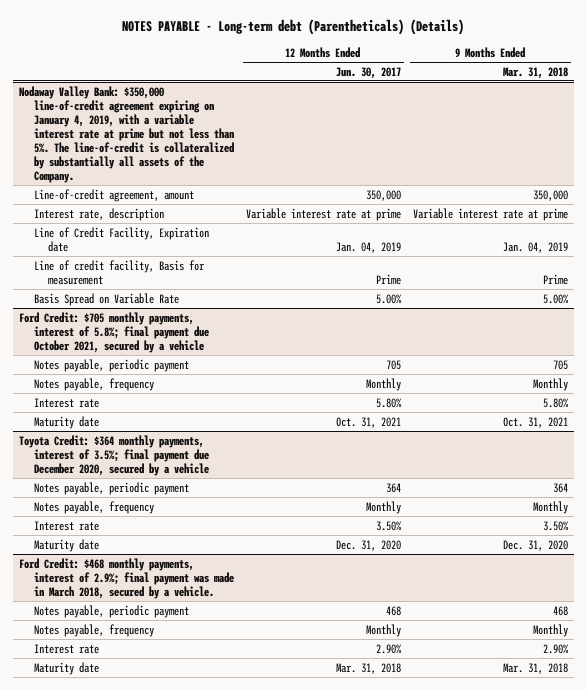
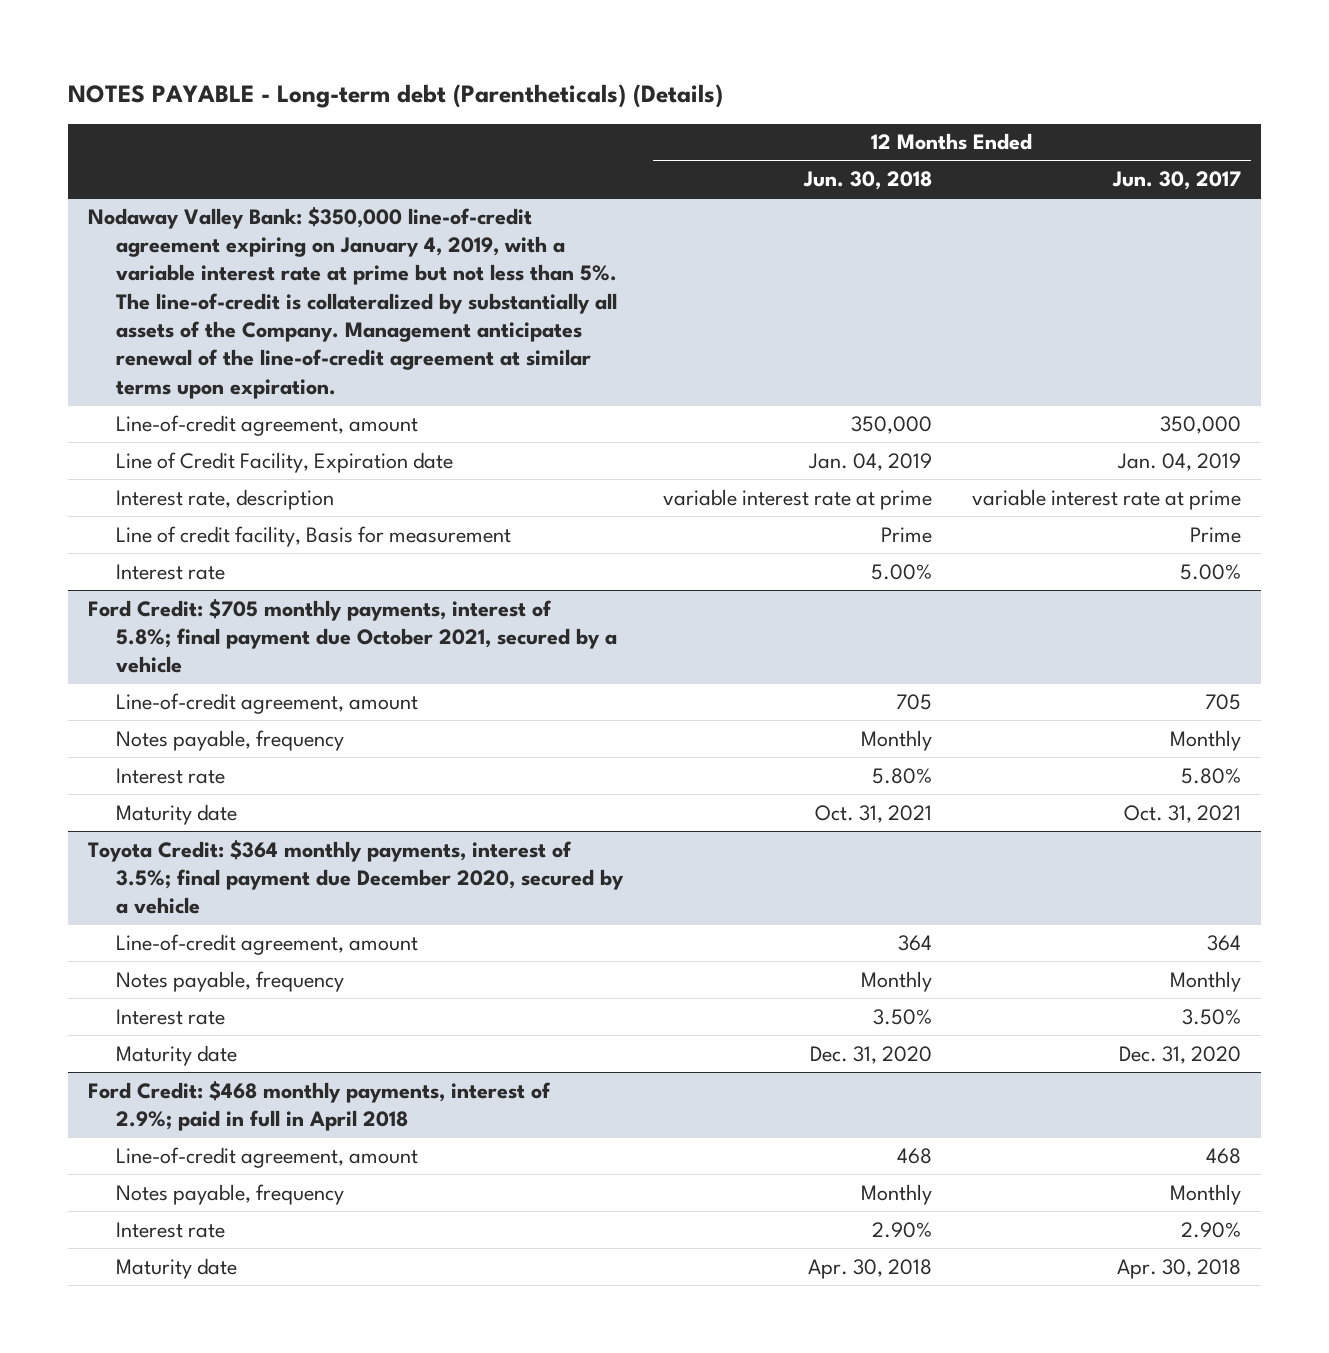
- | 12 Months Ended Jun. 30, 2017 | 9 Months Ended Mar. 31, 2018
+ | 12 Months Ended Jun. 30, 2018 | 12 Months Ended Jun. 30, 2017
- Nodaway Valley Bank: $350,000 line-of-credit agreement expiring on January 4, 2019, with a variable interest rate at prime but not less than 5%. The line-of-credit is collateralized by substantially all assets of the Company.
+ Nodaway Valley Bank: $350,000 line-of-credit agreement expiring on January 4, 2019, with a variable interest rate at prime but not less than 5%. The line-of-credit is collateralized by substantially all assets of the Company. Management anticipates renewal of the line-of-credit agreement at similar terms upon expiration.
- Interest rate, description | Variable interest rate at prime | Variable interest rate at prime
+ Interest rate, description | variable interest rate at prime | variable interest rate at prime
- Basis Spread on Variable Rate | 5.00% | 5.00%
+ Interest rate | 5.00% | 5.00%
@ Ford Credit: $705 monthly payments, interest of 5.8%; final payment due October 2021, secured by a vehicle
- Notes payable, periodic payment | 705 | 705
+ Line-of-credit agreement, amount | 705 | 705
@ Toyota Credit: $364 monthly payments, interest of 3.5%; final payment due December 2020, secured by a vehicle
- Notes payable, periodic payment | 364 | 364
+ Line-of-credit agreement, amount | 364 | 364
- Ford Credit: $468 monthly payments, interest of 2.9%; final payment was made in March 2018, secured by a vehicle.
- Notes payable, periodic payment | 468 | 468
+ Ford Credit: $468 monthly payments, interest of 2.9%; paid in full in April 2018
+ Line-of-credit agreement, amount | 468 | 468
- Maturity date | Mar. 31, 2018 | Mar. 31, 2018
+ Maturity date | Apr. 30, 2018 | Apr. 30, 2018

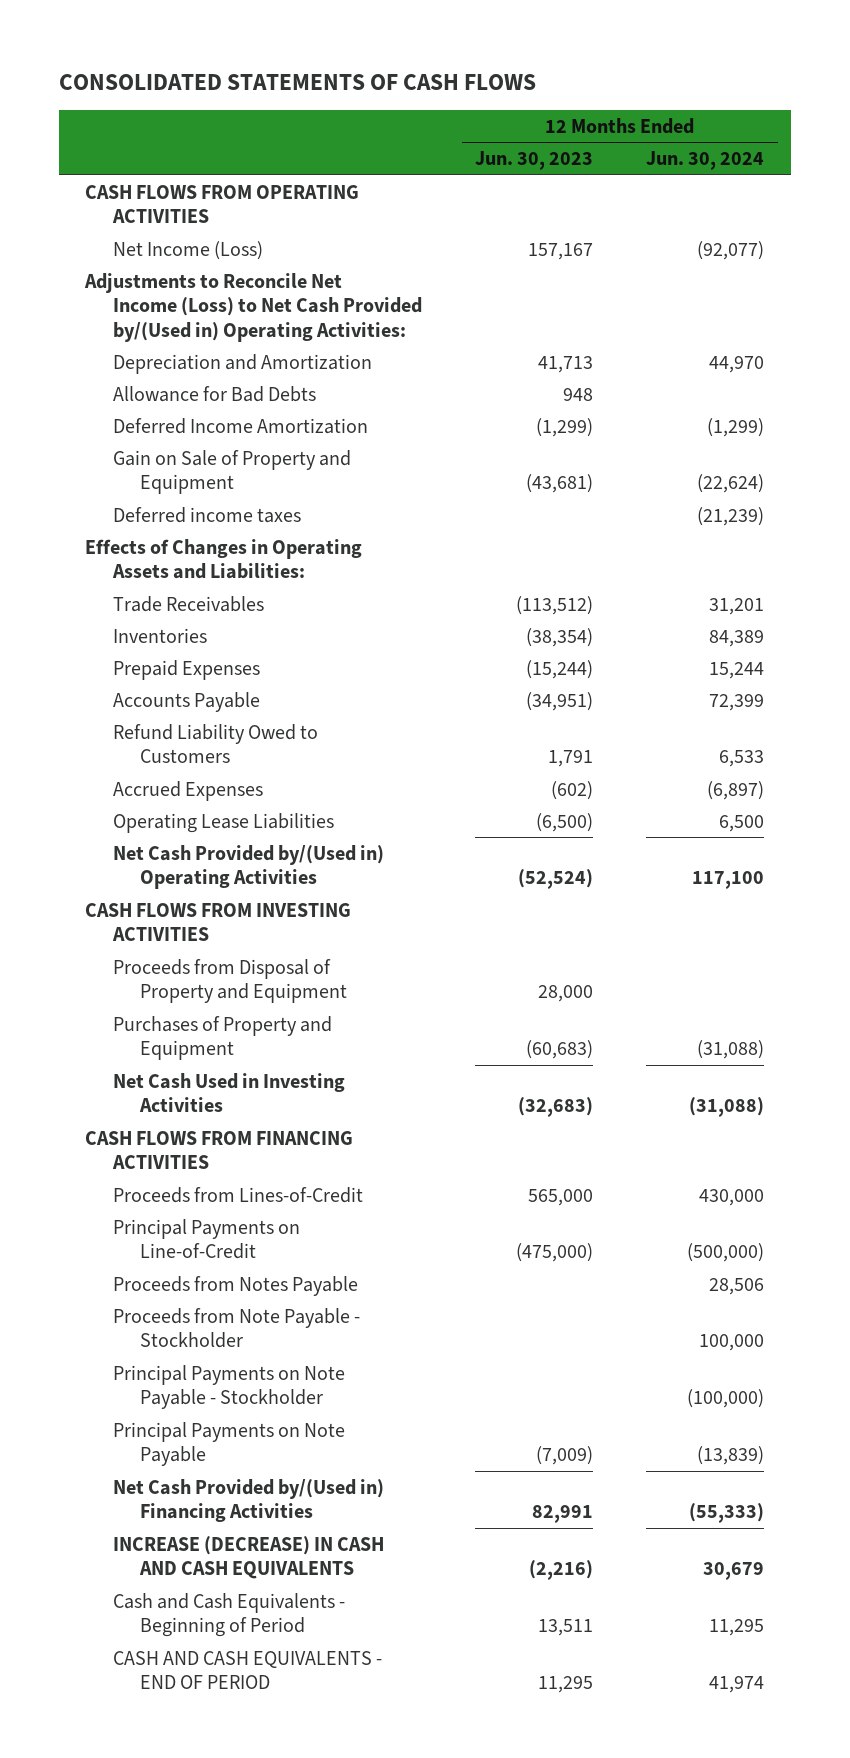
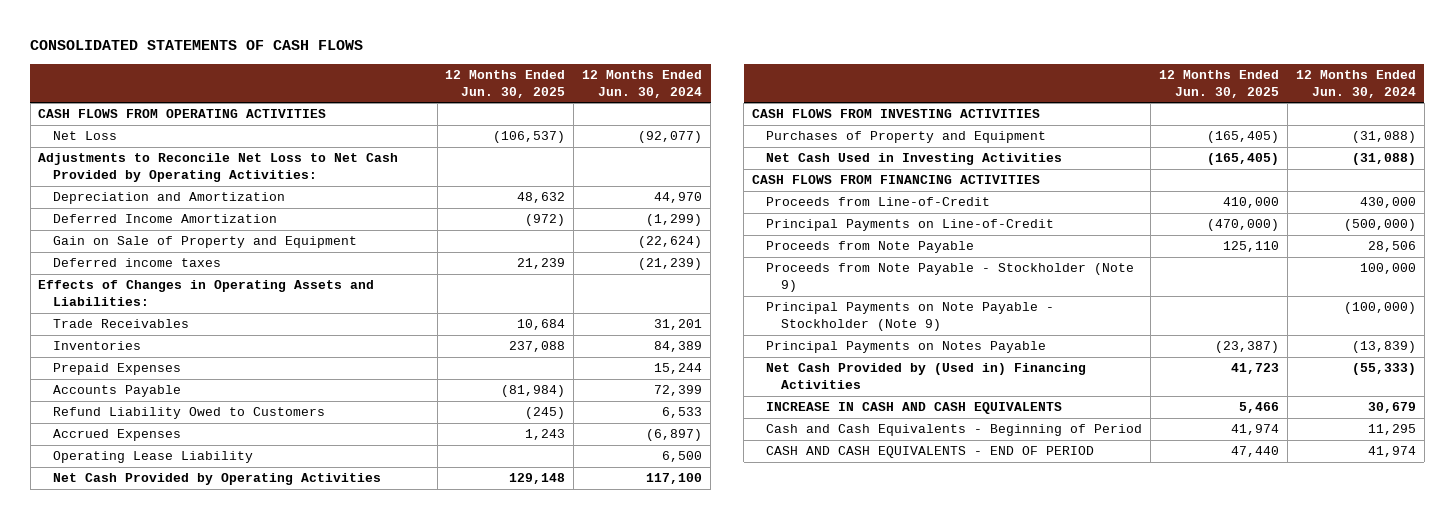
- | 12 Months Ended Jun. 30, 2023 | 12 Months Ended Jun. 30, 2024
+ | 12 Months Ended Jun. 30, 2025 | 12 Months Ended Jun. 30, 2024
- Net Income (Loss) | 157,167 | (92,077)
- Adjustments to Reconcile Net Income (Loss) to Net Cash Provided by/(Used in) Operating Activities:
+ Net Loss | (106,537) | (92,077)
+ Adjustments to Reconcile Net Loss to Net Cash Provided by Operating Activities:
- Allowance for Bad Debts | 948 |
- Operating Lease Liabilities | (6,500) | 6,500
- Net Cash Provided by/(Used in) Operating Activities | (52,524) | 117,100
+ Operating Lease Liability | | 6,500
+ Net Cash Provided by Operating Activities | 129,148 | 117,100
- Proceeds from Disposal of Property and Equipment | 28,000 |
- Proceeds from Lines-of-Credit | 565,000 | 430,000
+ Proceeds from Line-of-Credit | 410,000 | 430,000
- Proceeds from Notes Payable | | 28,506
- Proceeds from Note Payable - Stockholder | | 100,000
- Principal Payments on Note Payable - Stockholder | | (100,000)
- Principal Payments on Note Payable | (7,009) | (13,839)
- Net Cash Provided by/(Used in) Financing Activities | 82,991 | (55,333)
- INCREASE (DECREASE) IN CASH AND CASH EQUIVALENTS | (2,216) | 30,679
+ Proceeds from Note Payable | 125,110 | 28,506
+ Proceeds from Note Payable - Stockholder (Note 9) | | 100,000
+ Principal Payments on Note Payable - Stockholder (Note 9) | | (100,000)
+ Principal Payments on Notes Payable | (23,387) | (13,839)
+ Net Cash Provided by (Used in) Financing Activities | 41,723 | (55,333)
+ INCREASE IN CASH AND CASH EQUIVALENTS | 5,466 | 30,679

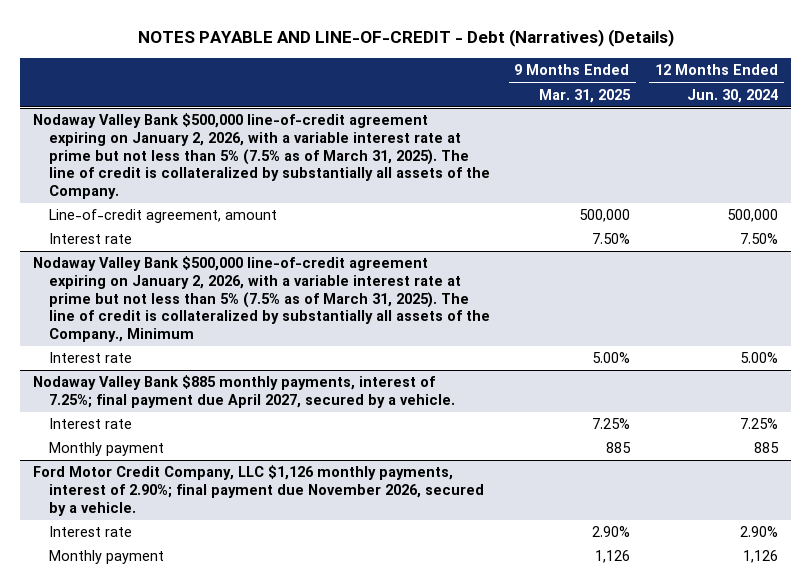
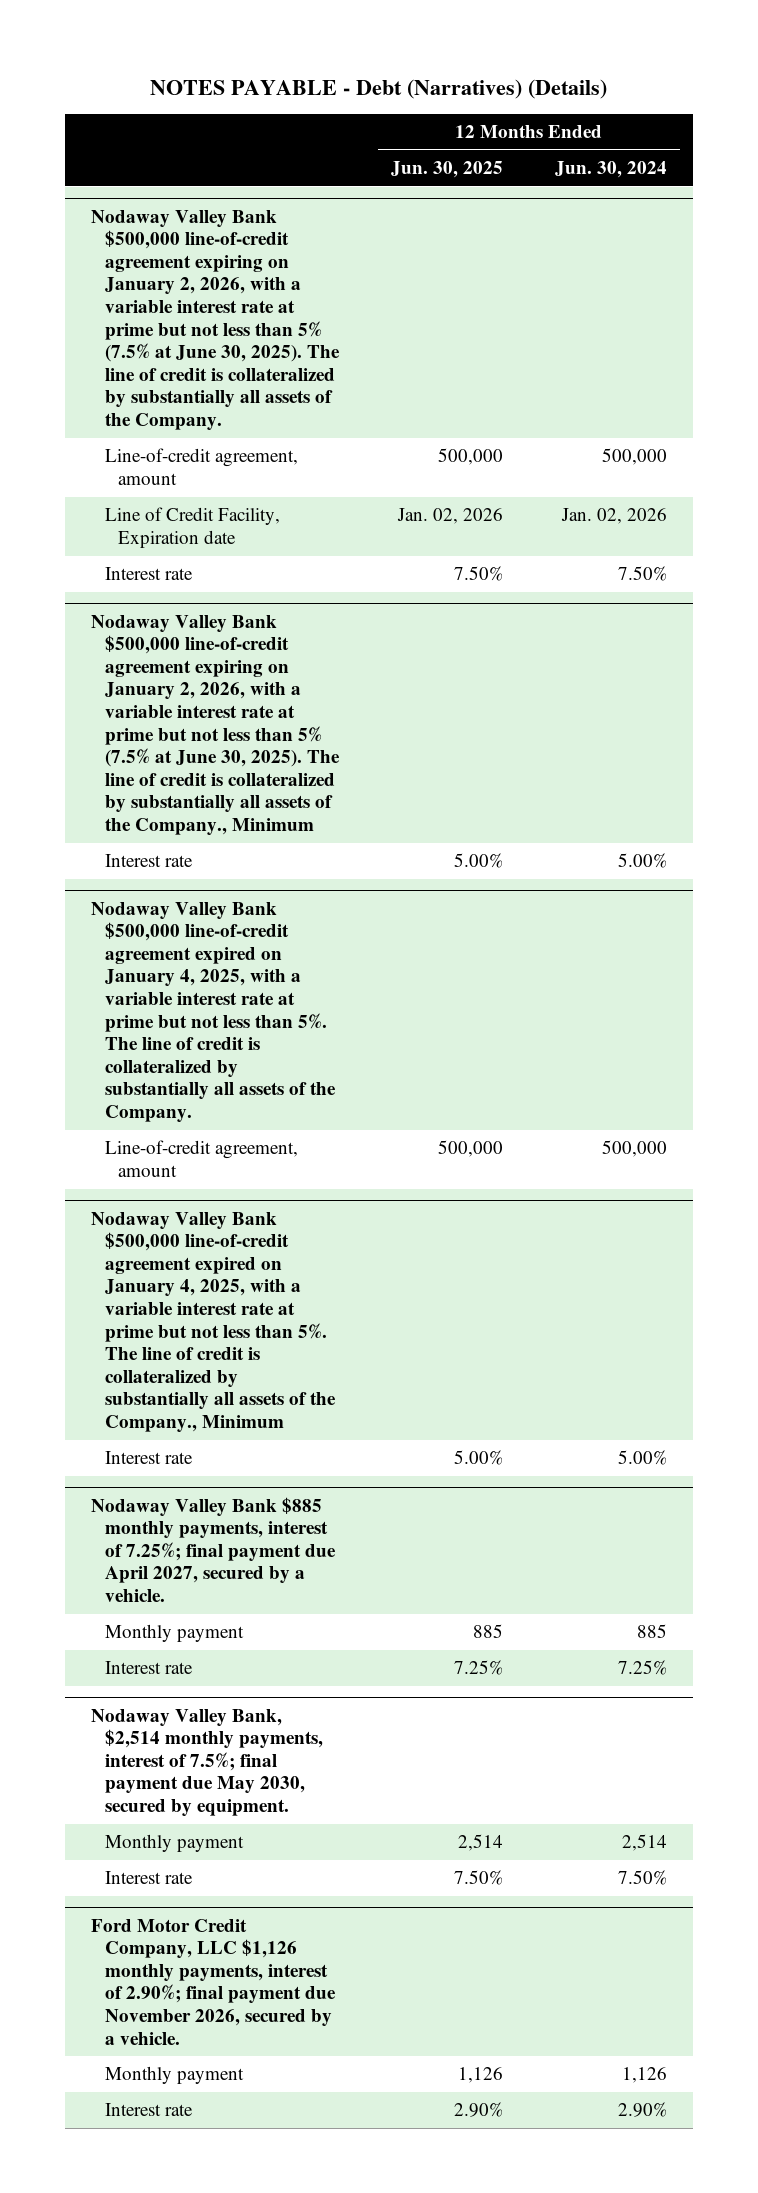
- NOTES PAYABLE AND LINE-OF-CREDIT - Debt (Narratives) (Details)
+ NOTES PAYABLE - Debt (Narratives) (Details)
- | 9 Months Ended Mar. 31, 2025 | 12 Months Ended Jun. 30, 2024
+ | 12 Months Ended Jun. 30, 2025 | 12 Months Ended Jun. 30, 2024
- Nodaway Valley Bank $500,000 line-of-credit agreement expiring on January 2, 2026, with a variable interest rate at prime but not less than 5% (7.5% as of March 31, 2025). The line of credit is collateralized by substantially all assets of the Company.
+ Nodaway Valley Bank $500,000 line-of-credit agreement expiring on January 2, 2026, with a variable interest rate at prime but not less than 5% (7.5% at June 30, 2025). The line of credit is collateralized by substantially all assets of the Company.
+ Line of Credit Facility, Expiration date | Jan. 02, 2026 | Jan. 02, 2026
- Nodaway Valley Bank $500,000 line-of-credit agreement expiring on January 2, 2026, with a variable interest rate at prime but not less than 5% (7.5% as of March 31, 2025). The line of credit is collateralized by substantially all assets of the Company., Minimum
+ Nodaway Valley Bank $500,000 line-of-credit agreement expiring on January 2, 2026, with a variable interest rate at prime but not less than 5% (7.5% at June 30, 2025). The line of credit is collateralized by substantially all assets of the Company., Minimum
+ Nodaway Valley Bank $500,000 line-of-credit agreement expired on January 4, 2025, with a variable interest rate at prime but not less than 5%. The line of credit is collateralized by substantially all assets of the Company.
+ Line-of-credit agreement, amount | 500,000 | 500,000
+ Nodaway Valley Bank $500,000 line-of-credit agreement expired on January 4, 2025, with a variable interest rate at prime but not less than 5%. The line of credit is collateralized by substantially all assets of the Company., Minimum
+ Interest rate | 5.00% | 5.00%
@ Nodaway Valley Bank $885 monthly payments, interest of 7.25%; final payment due April 2027, secured by a vehicle.
moved down: Interest rate | 7.25% | 7.25%
+ Nodaway Valley Bank, $2,514 monthly payments, interest of 7.5%; final payment due May 2030, secured by equipment.
+ Monthly payment | 2,514 | 2,514
+ Interest rate | 7.50% | 7.50%
@ Ford Motor Credit Company, LLC $1,126 monthly payments, interest of 2.90%; final payment due November 2026, secured by a vehicle.
moved down: Interest rate | 2.90% | 2.90%

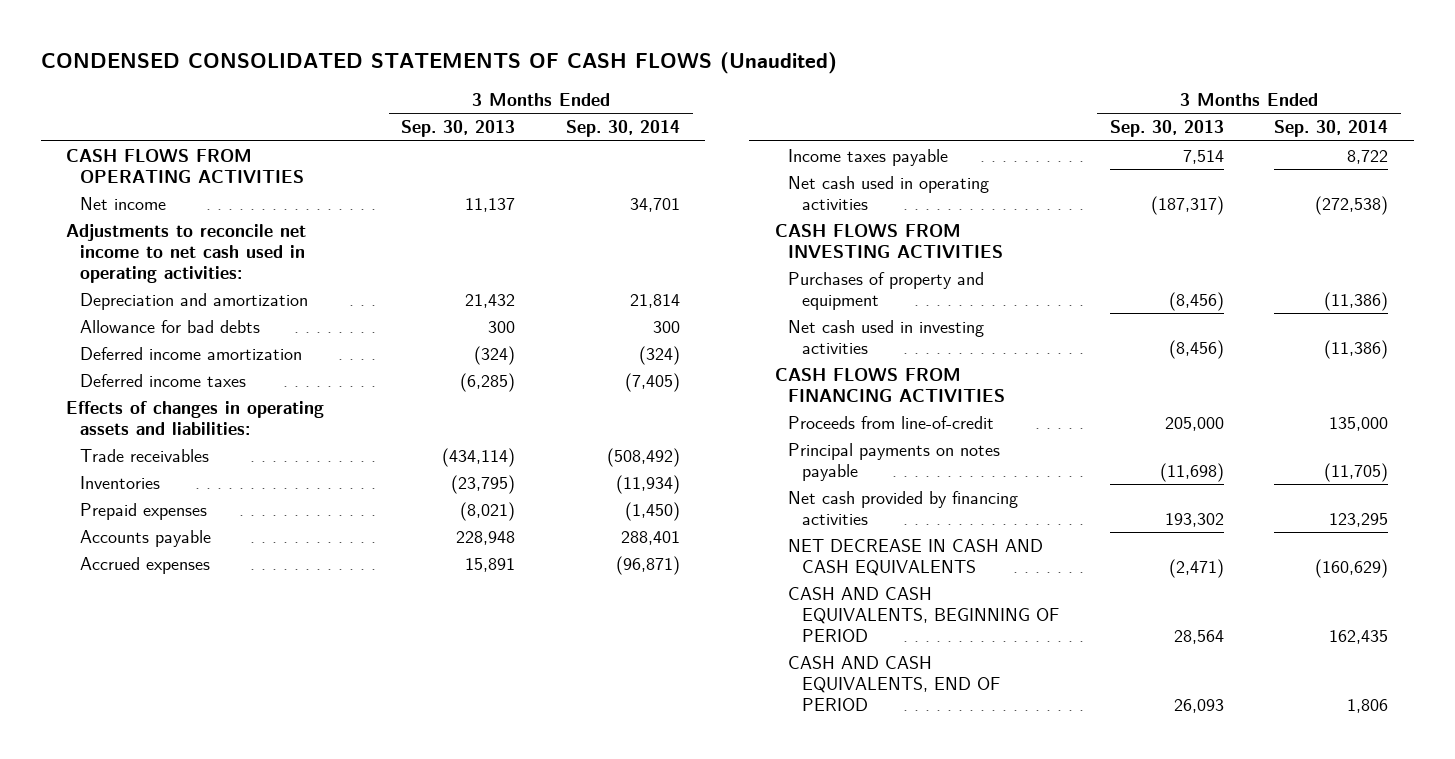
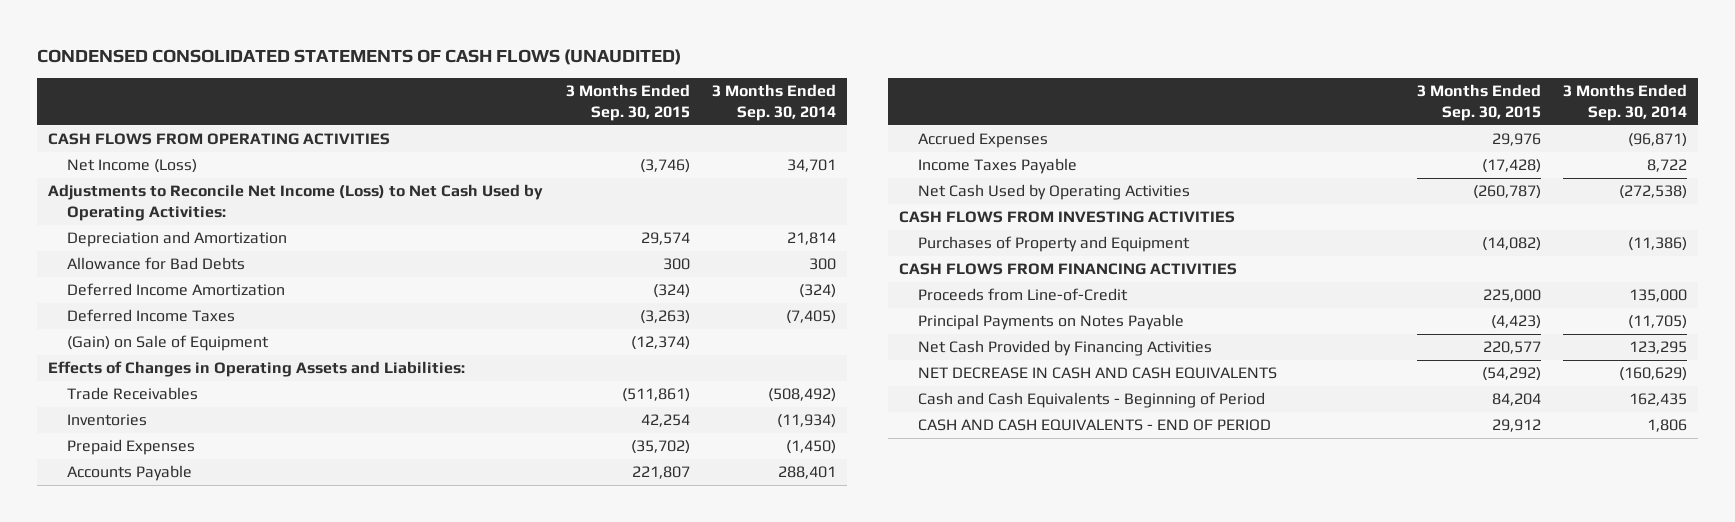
- CONDENSED CONSOLIDATED STATEMENTS OF CASH FLOWS (Unaudited)
+ CONDENSED CONSOLIDATED STATEMENTS OF CASH FLOWS (UNAUDITED)
- | 3 Months Ended Sep. 30, 2013 | 3 Months Ended Sep. 30, 2014
+ | 3 Months Ended Sep. 30, 2015 | 3 Months Ended Sep. 30, 2014
- Net income | 11,137 | 34,701
- Adjustments to reconcile net income to net cash used in operating activities:
- Depreciation and amortization | 21,432 | 21,814
- Allowance for bad debts | 300 | 300
- Deferred income amortization | (324) | (324)
- Deferred income taxes | (6,285) | (7,405)
- Effects of changes in operating assets and liabilities:
- Trade receivables | (434,114) | (508,492)
+ Net Income (Loss) | (3,746) | 34,701
+ Adjustments to Reconcile Net Income (Loss) to Net Cash Used by Operating Activities:
+ Depreciation and Amortization | 29,574 | 21,814
+ Allowance for Bad Debts | 300 | 300
+ Deferred Income Amortization | (324) | (324)
+ Deferred Income Taxes | (3,263) | (7,405)
+ (Gain) on Sale of Equipment | (12,374) |
+ Effects of Changes in Operating Assets and Liabilities:
+ Trade Receivables | (511,861) | (508,492)
- Prepaid expenses | (8,021) | (1,450)
- Accounts payable | 228,948 | 288,401
- Accrued expenses | 15,891 | (96,871)
- Income taxes payable | 7,514 | 8,722
- Net cash used in operating activities | (187,317) | (272,538)
+ Prepaid Expenses | (35,702) | (1,450)
+ Accounts Payable | 221,807 | 288,401
+ Accrued Expenses | 29,976 | (96,871)
+ Income Taxes Payable | (17,428) | 8,722
+ Net Cash Used by Operating Activities | (260,787) | (272,538)
- Purchases of property and equipment | (8,456) | (11,386)
- Net cash used in investing activities | (8,456) | (11,386)
+ Purchases of Property and Equipment | (14,082) | (11,386)
- Proceeds from line-of-credit | 205,000 | 135,000
- Principal payments on notes payable | (11,698) | (11,705)
- Net cash provided by financing activities | 193,302 | 123,295
+ Proceeds from Line-of-Credit | 225,000 | 135,000
+ Principal Payments on Notes Payable | (4,423) | (11,705)
+ Net Cash Provided by Financing Activities | 220,577 | 123,295
- CASH AND CASH EQUIVALENTS, BEGINNING OF PERIOD | 28,564 | 162,435
- CASH AND CASH EQUIVALENTS, END OF PERIOD | 26,093 | 1,806
+ Cash and Cash Equivalents - Beginning of Period | 84,204 | 162,435
+ CASH AND CASH EQUIVALENTS - END OF PERIOD | 29,912 | 1,806

